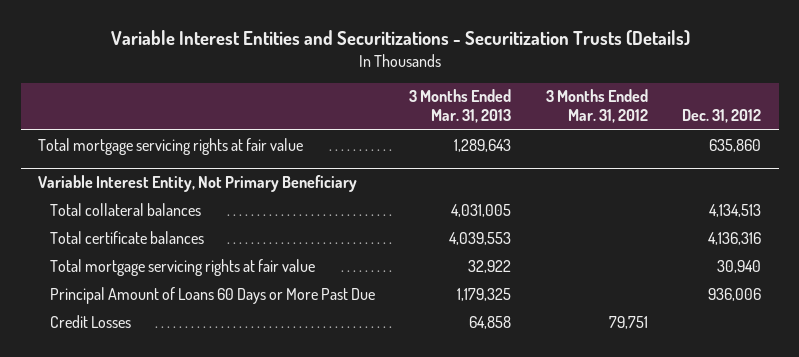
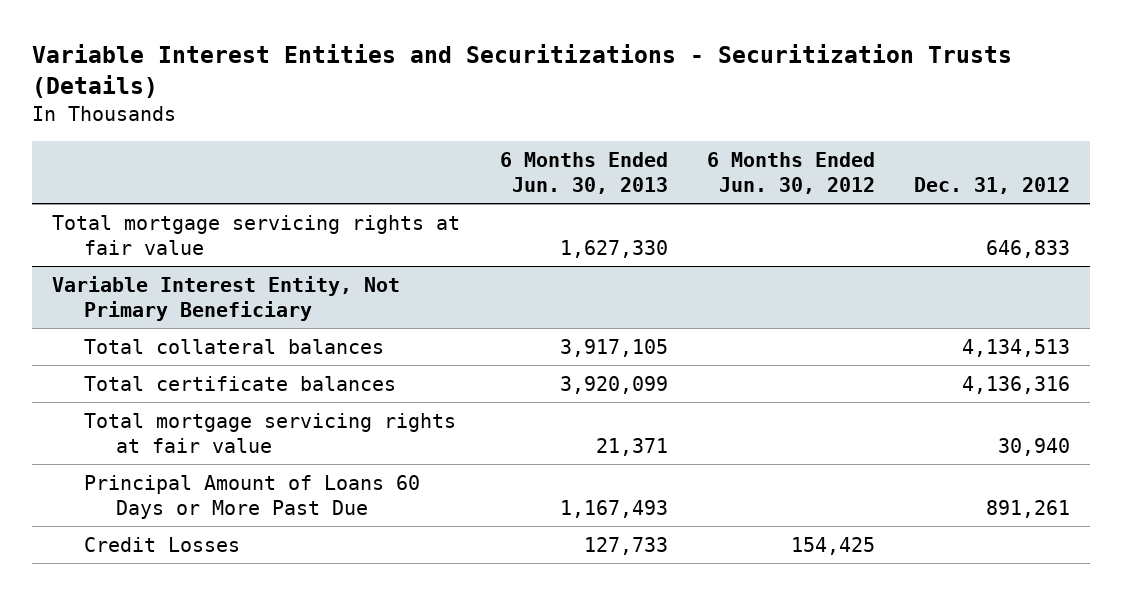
- | 3 Months Ended Mar. 31, 2013 | 3 Months Ended Mar. 31, 2012 | Dec. 31, 2012
+ | 6 Months Ended Jun. 30, 2013 | 6 Months Ended Jun. 30, 2012 | Dec. 31, 2012
- Total mortgage servicing rights at fair value | 1,289,643 | | 635,860
+ Total mortgage servicing rights at fair value | 1,627,330 | | 646,833
@ Variable Interest Entity, Not Primary Beneficiary
- Principal Amount of Loans 60 Days or More Past Due | 1,179,325 | | 936,006
+ Principal Amount of Loans 60 Days or More Past Due | 1,167,493 | | 891,261

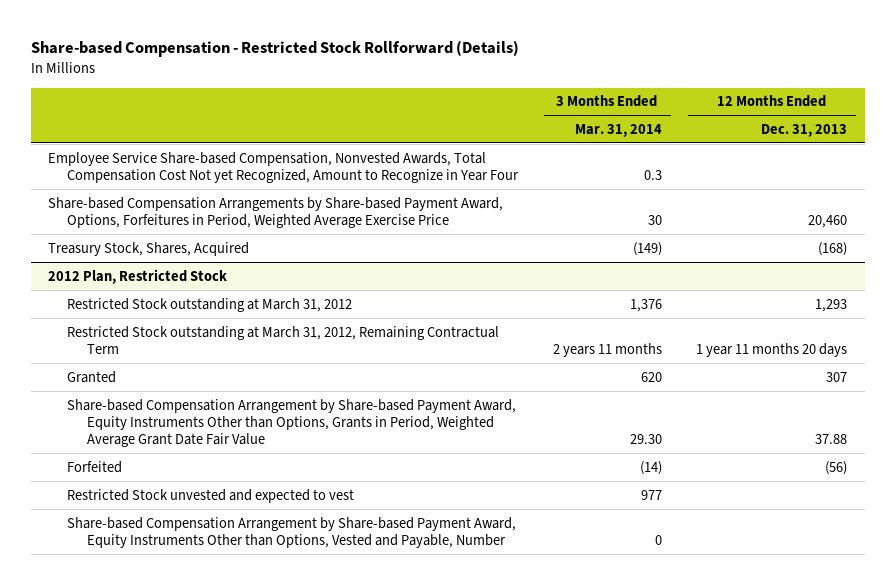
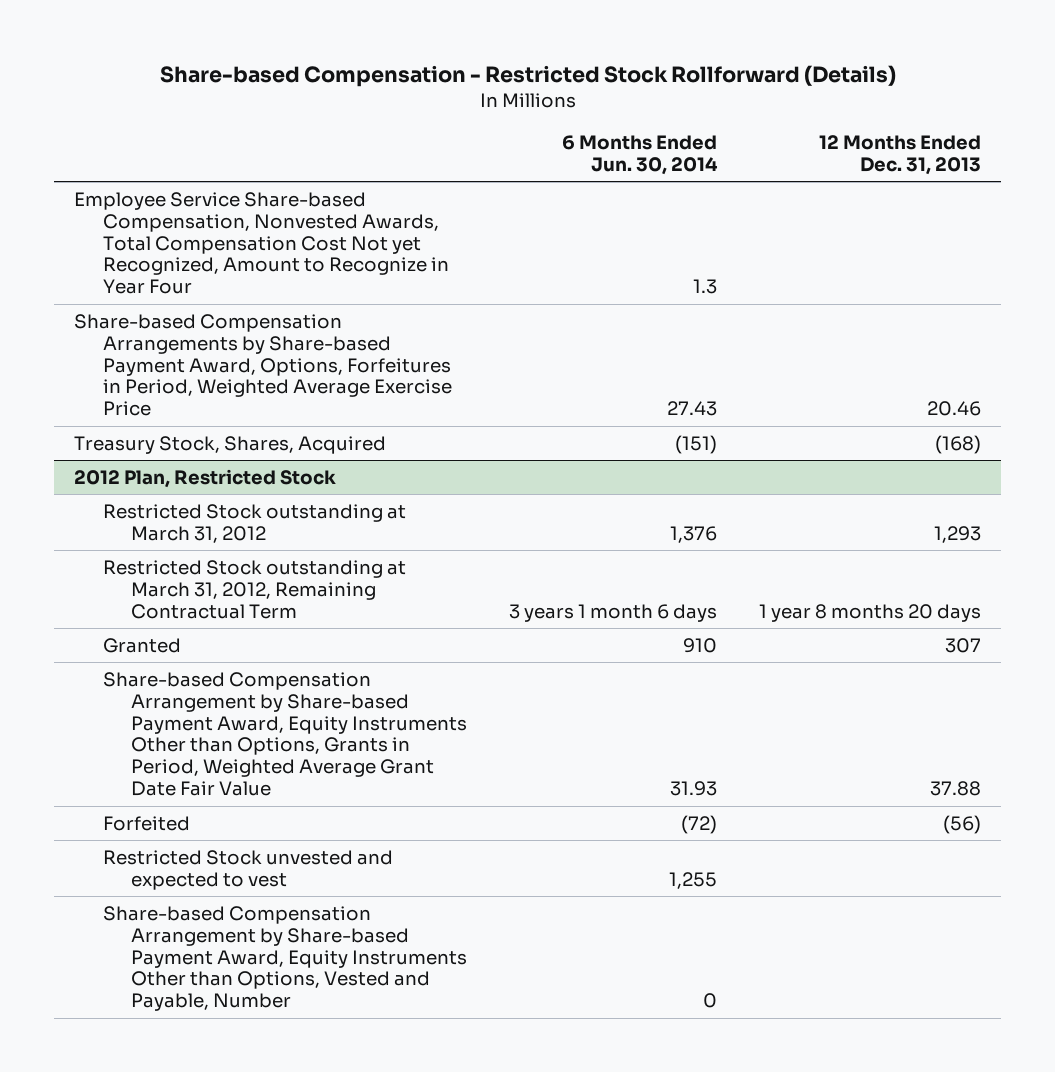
- | 3 Months Ended Mar. 31, 2014 | 12 Months Ended Dec. 31, 2013
+ | 6 Months Ended Jun. 30, 2014 | 12 Months Ended Dec. 31, 2013
- Share-based Compensation Arrangements by Share-based Payment Award, Options, Forfeitures in Period, Weighted Average Exercise Price | 30 | 20,460
+ Share-based Compensation Arrangements by Share-based Payment Award, Options, Forfeitures in Period, Weighted Average Exercise Price | 27.43 | 20.46
@ 2012 Plan, Restricted Stock
- Restricted Stock outstanding at March 31, 2012, Remaining Contractual Term | 2 years 11 months | 1 year 11 months 20 days
+ Restricted Stock outstanding at March 31, 2012, Remaining Contractual Term | 3 years 1 month 6 days | 1 year 8 months 20 days

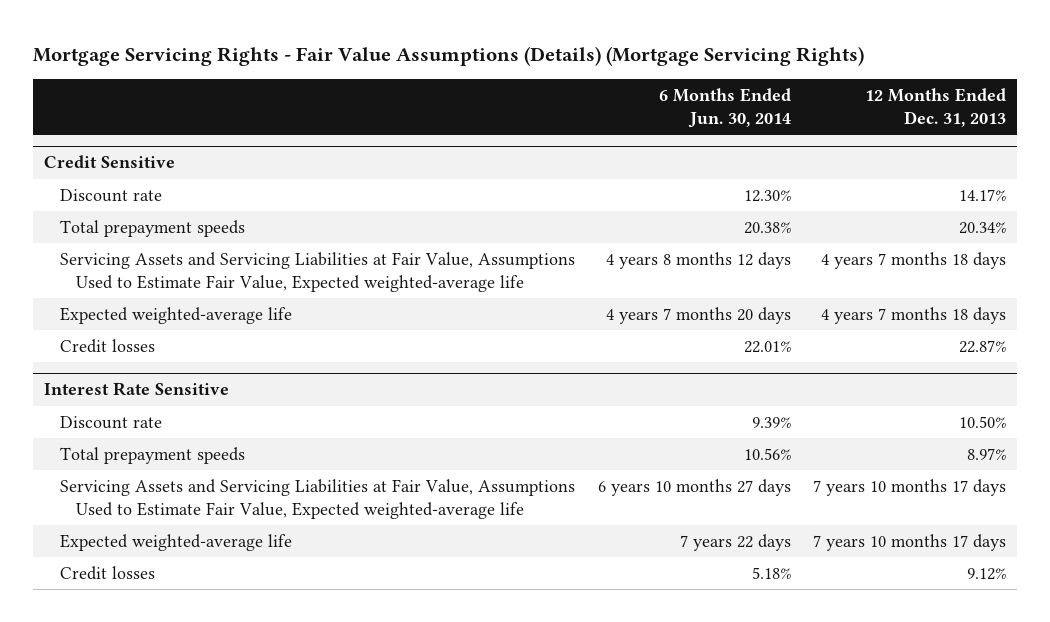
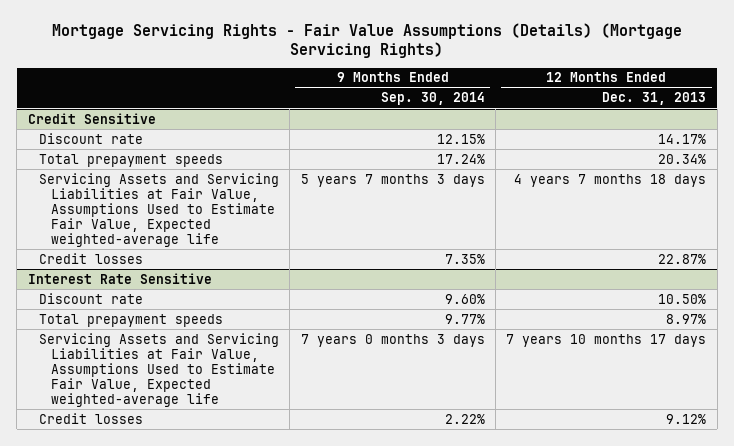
- | 6 Months Ended Jun. 30, 2014 | 12 Months Ended Dec. 31, 2013
+ | 9 Months Ended Sep. 30, 2014 | 12 Months Ended Dec. 31, 2013
@ Credit Sensitive
- Expected weighted-average life | 4 years 7 months 20 days | 4 years 7 months 18 days
@ Interest Rate Sensitive
- Expected weighted-average life | 7 years 22 days | 7 years 10 months 17 days

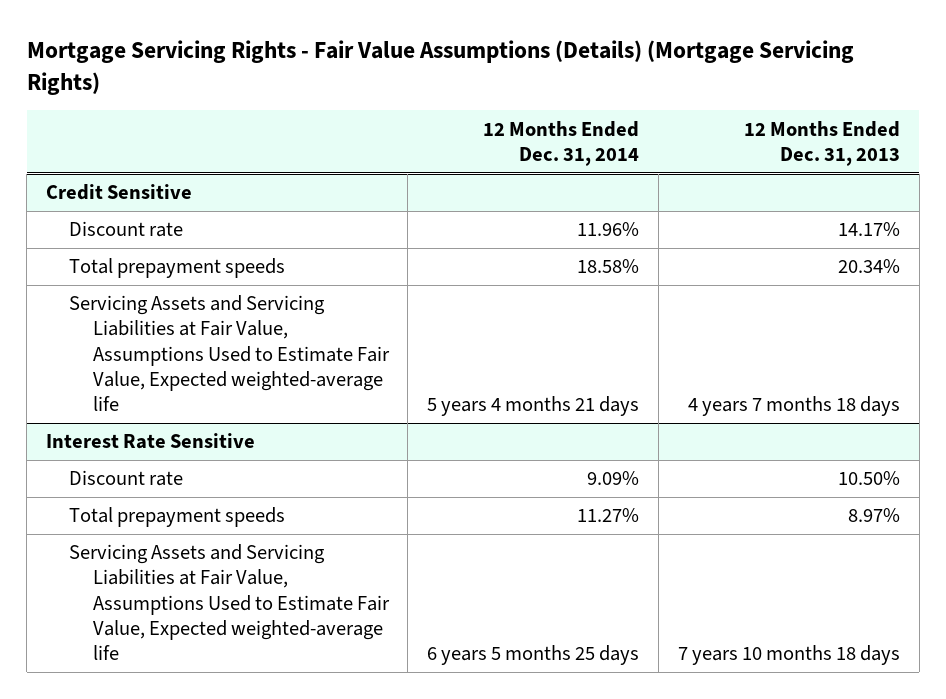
- | 9 Months Ended Sep. 30, 2014 | 12 Months Ended Dec. 31, 2013
+ | 12 Months Ended Dec. 31, 2014 | 12 Months Ended Dec. 31, 2013
@ Credit Sensitive
- Credit losses | 7.35% | 22.87%
@ Interest Rate Sensitive
- Servicing Assets and Servicing Liabilities at Fair Value, Assumptions Used to Estimate Fair Value, Expected weighted-average life | 7 years 0 months 3 days | 7 years 10 months 17 days
- Credit losses | 2.22% | 9.12%
+ Servicing Assets and Servicing Liabilities at Fair Value, Assumptions Used to Estimate Fair Value, Expected weighted-average life | 6 years 5 months 25 days | 7 years 10 months 18 days

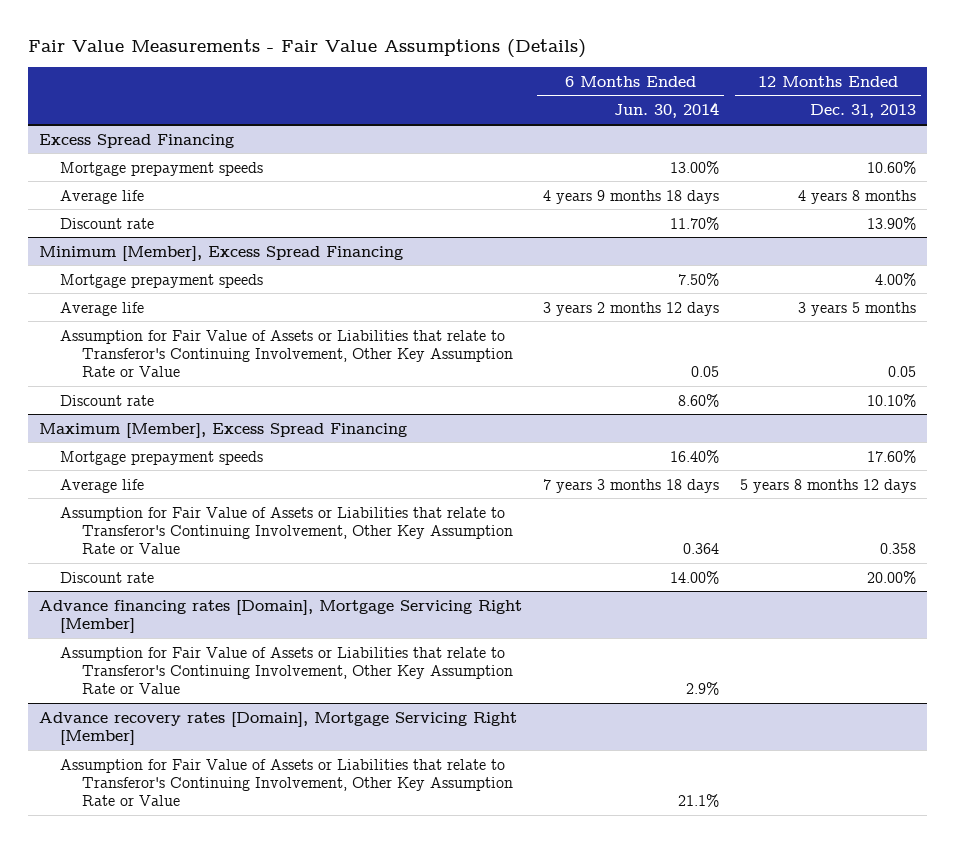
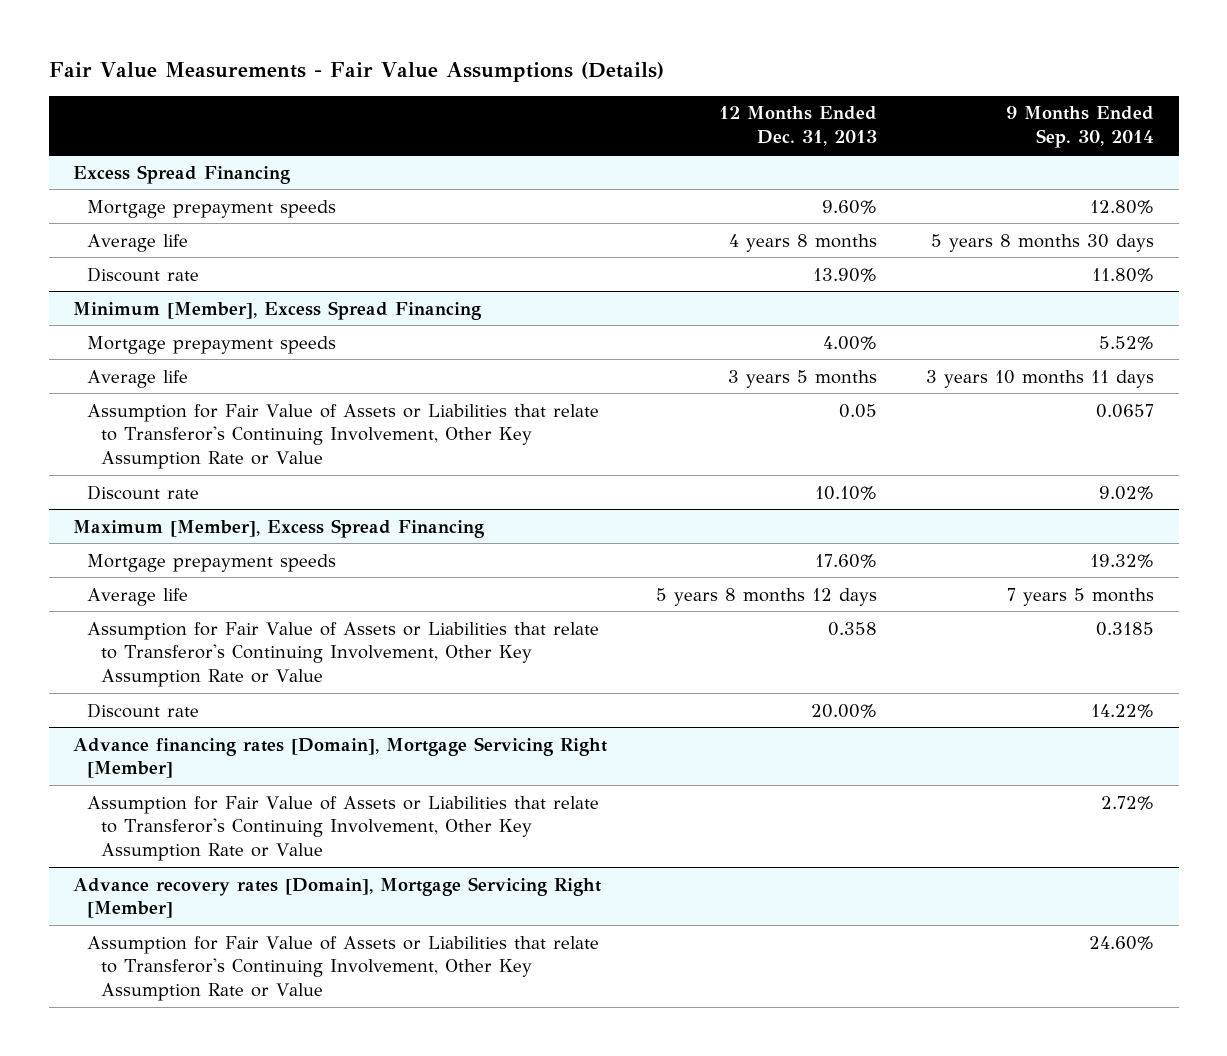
- | 6 Months Ended Jun. 30, 2014 | 12 Months Ended Dec. 31, 2013
+ | 12 Months Ended Dec. 31, 2013 | 9 Months Ended Sep. 30, 2014
@ Excess Spread Financing
- Mortgage prepayment speeds | 13.00% | 10.60%
+ Mortgage prepayment speeds | 9.60% | 12.80%

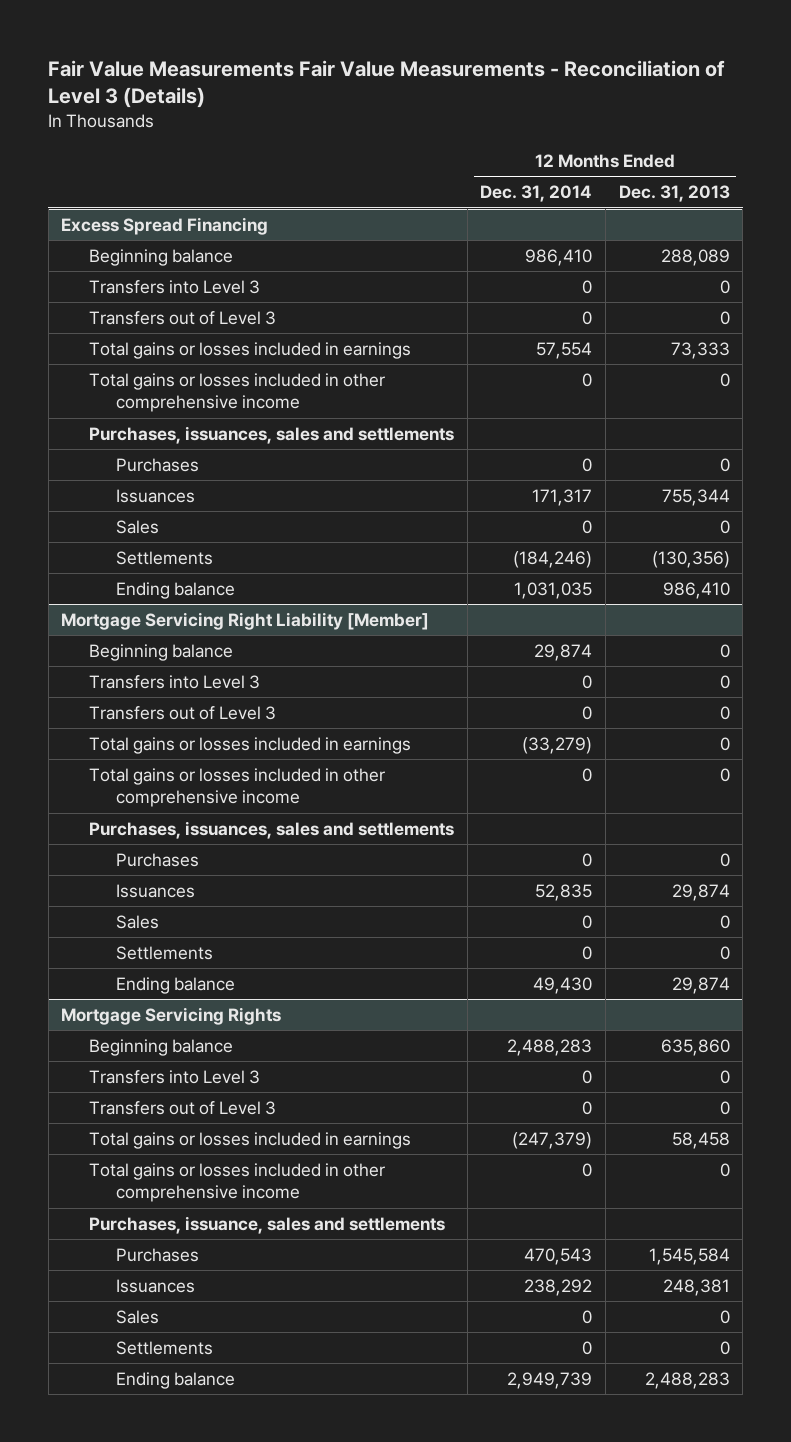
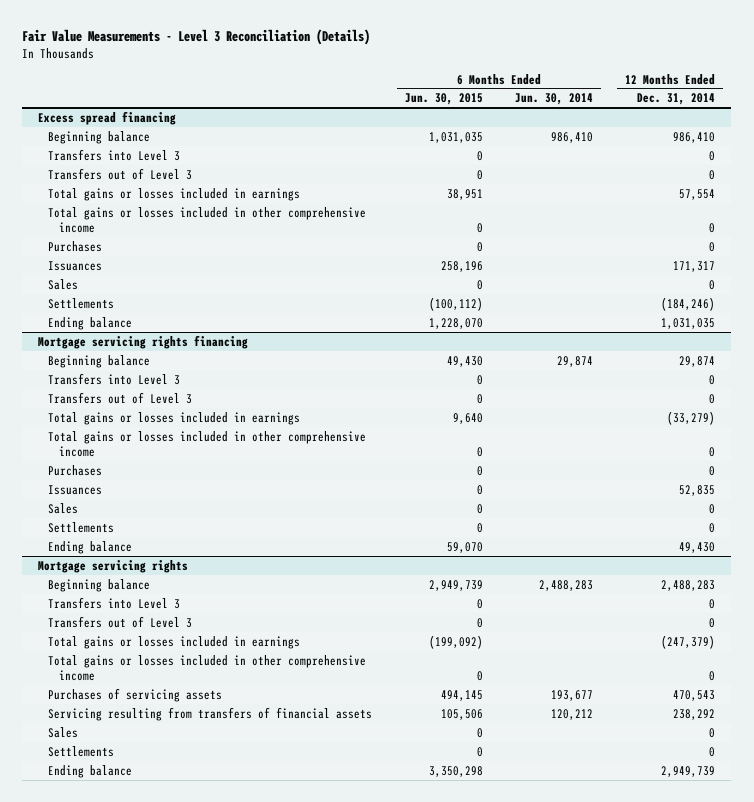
- Fair Value Measurements Fair Value Measurements - Reconciliation of Level 3 (Details)
+ Fair Value Measurements - Level 3 Reconciliation (Details)
- | 12 Months Ended Dec. 31, 2014 | 12 Months Ended Dec. 31, 2013
+ | 6 Months Ended Jun. 30, 2015 | 6 Months Ended Jun. 30, 2014 | 12 Months Ended Dec. 31, 2014
- Excess Spread Financing
+ Excess spread financing
- Purchases, issuances, sales and settlements
- Mortgage Servicing Right Liability [Member]
+ Mortgage servicing rights financing
- Purchases, issuances, sales and settlements
- Mortgage Servicing Rights
+ Mortgage servicing rights
- Purchases, issuance, sales and settlements
- Purchases | 470,543 | 1,545,584
- Issuances | 238,292 | 248,381
+ Purchases of servicing assets | 494,145 | 193,677 | 470,543
+ Servicing resulting from transfers of financial assets | 105,506 | 120,212 | 238,292

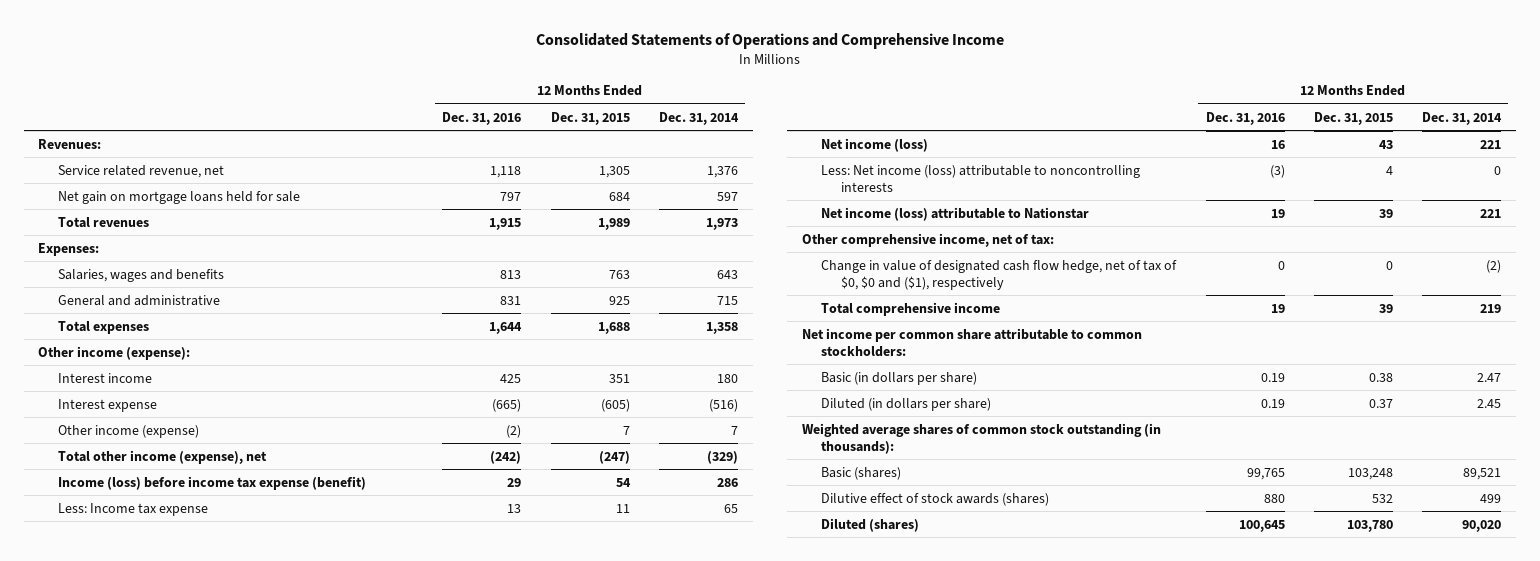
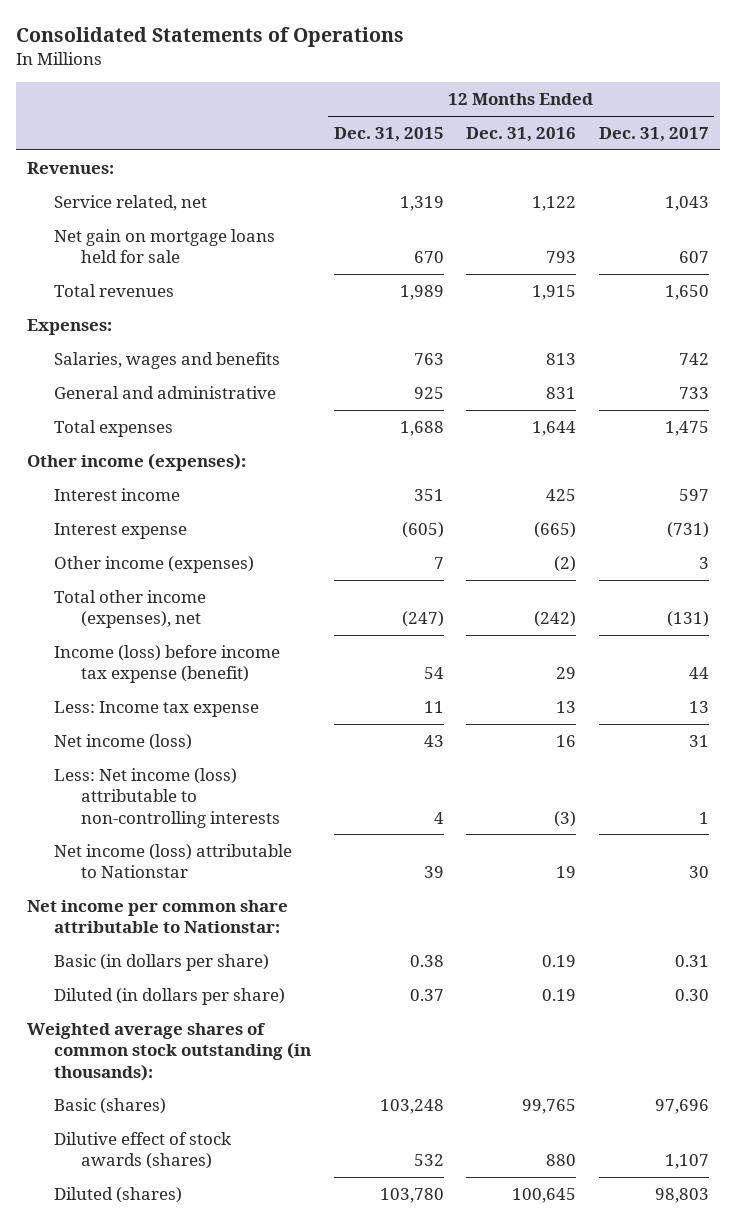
- Consolidated Statements of Operations and Comprehensive Income
+ Consolidated Statements of Operations
- | 12 Months Ended Dec. 31, 2016 | 12 Months Ended Dec. 31, 2015 | 12 Months Ended Dec. 31, 2014
+ | 12 Months Ended Dec. 31, 2015 | 12 Months Ended Dec. 31, 2016 | 12 Months Ended Dec. 31, 2017
- Service related revenue, net | 1,118 | 1,305 | 1,376
- Net gain on mortgage loans held for sale | 797 | 684 | 597
+ Service related, net | 1,319 | 1,122 | 1,043
+ Net gain on mortgage loans held for sale | 670 | 793 | 607
- Other income (expense):
+ Other income (expenses):
- Other income (expense) | (2) | 7 | 7
- Total other income (expense), net | (242) | (247) | (329)
+ Other income (expenses) | 7 | (2) | 3
+ Total other income (expenses), net | (247) | (242) | (131)
- Less: Net income (loss) attributable to noncontrolling interests | (3) | 4 | 0
+ Less: Net income (loss) attributable to non-controlling interests | 4 | (3) | 1
- Other comprehensive income, net of tax:
- Change in value of designated cash flow hedge, net of tax of $0, $0 and ($1), respectively | 0 | 0 | (2)
- Total comprehensive income | 19 | 39 | 219
- Net income per common share attributable to common stockholders:
+ Net income per common share attributable to Nationstar:

